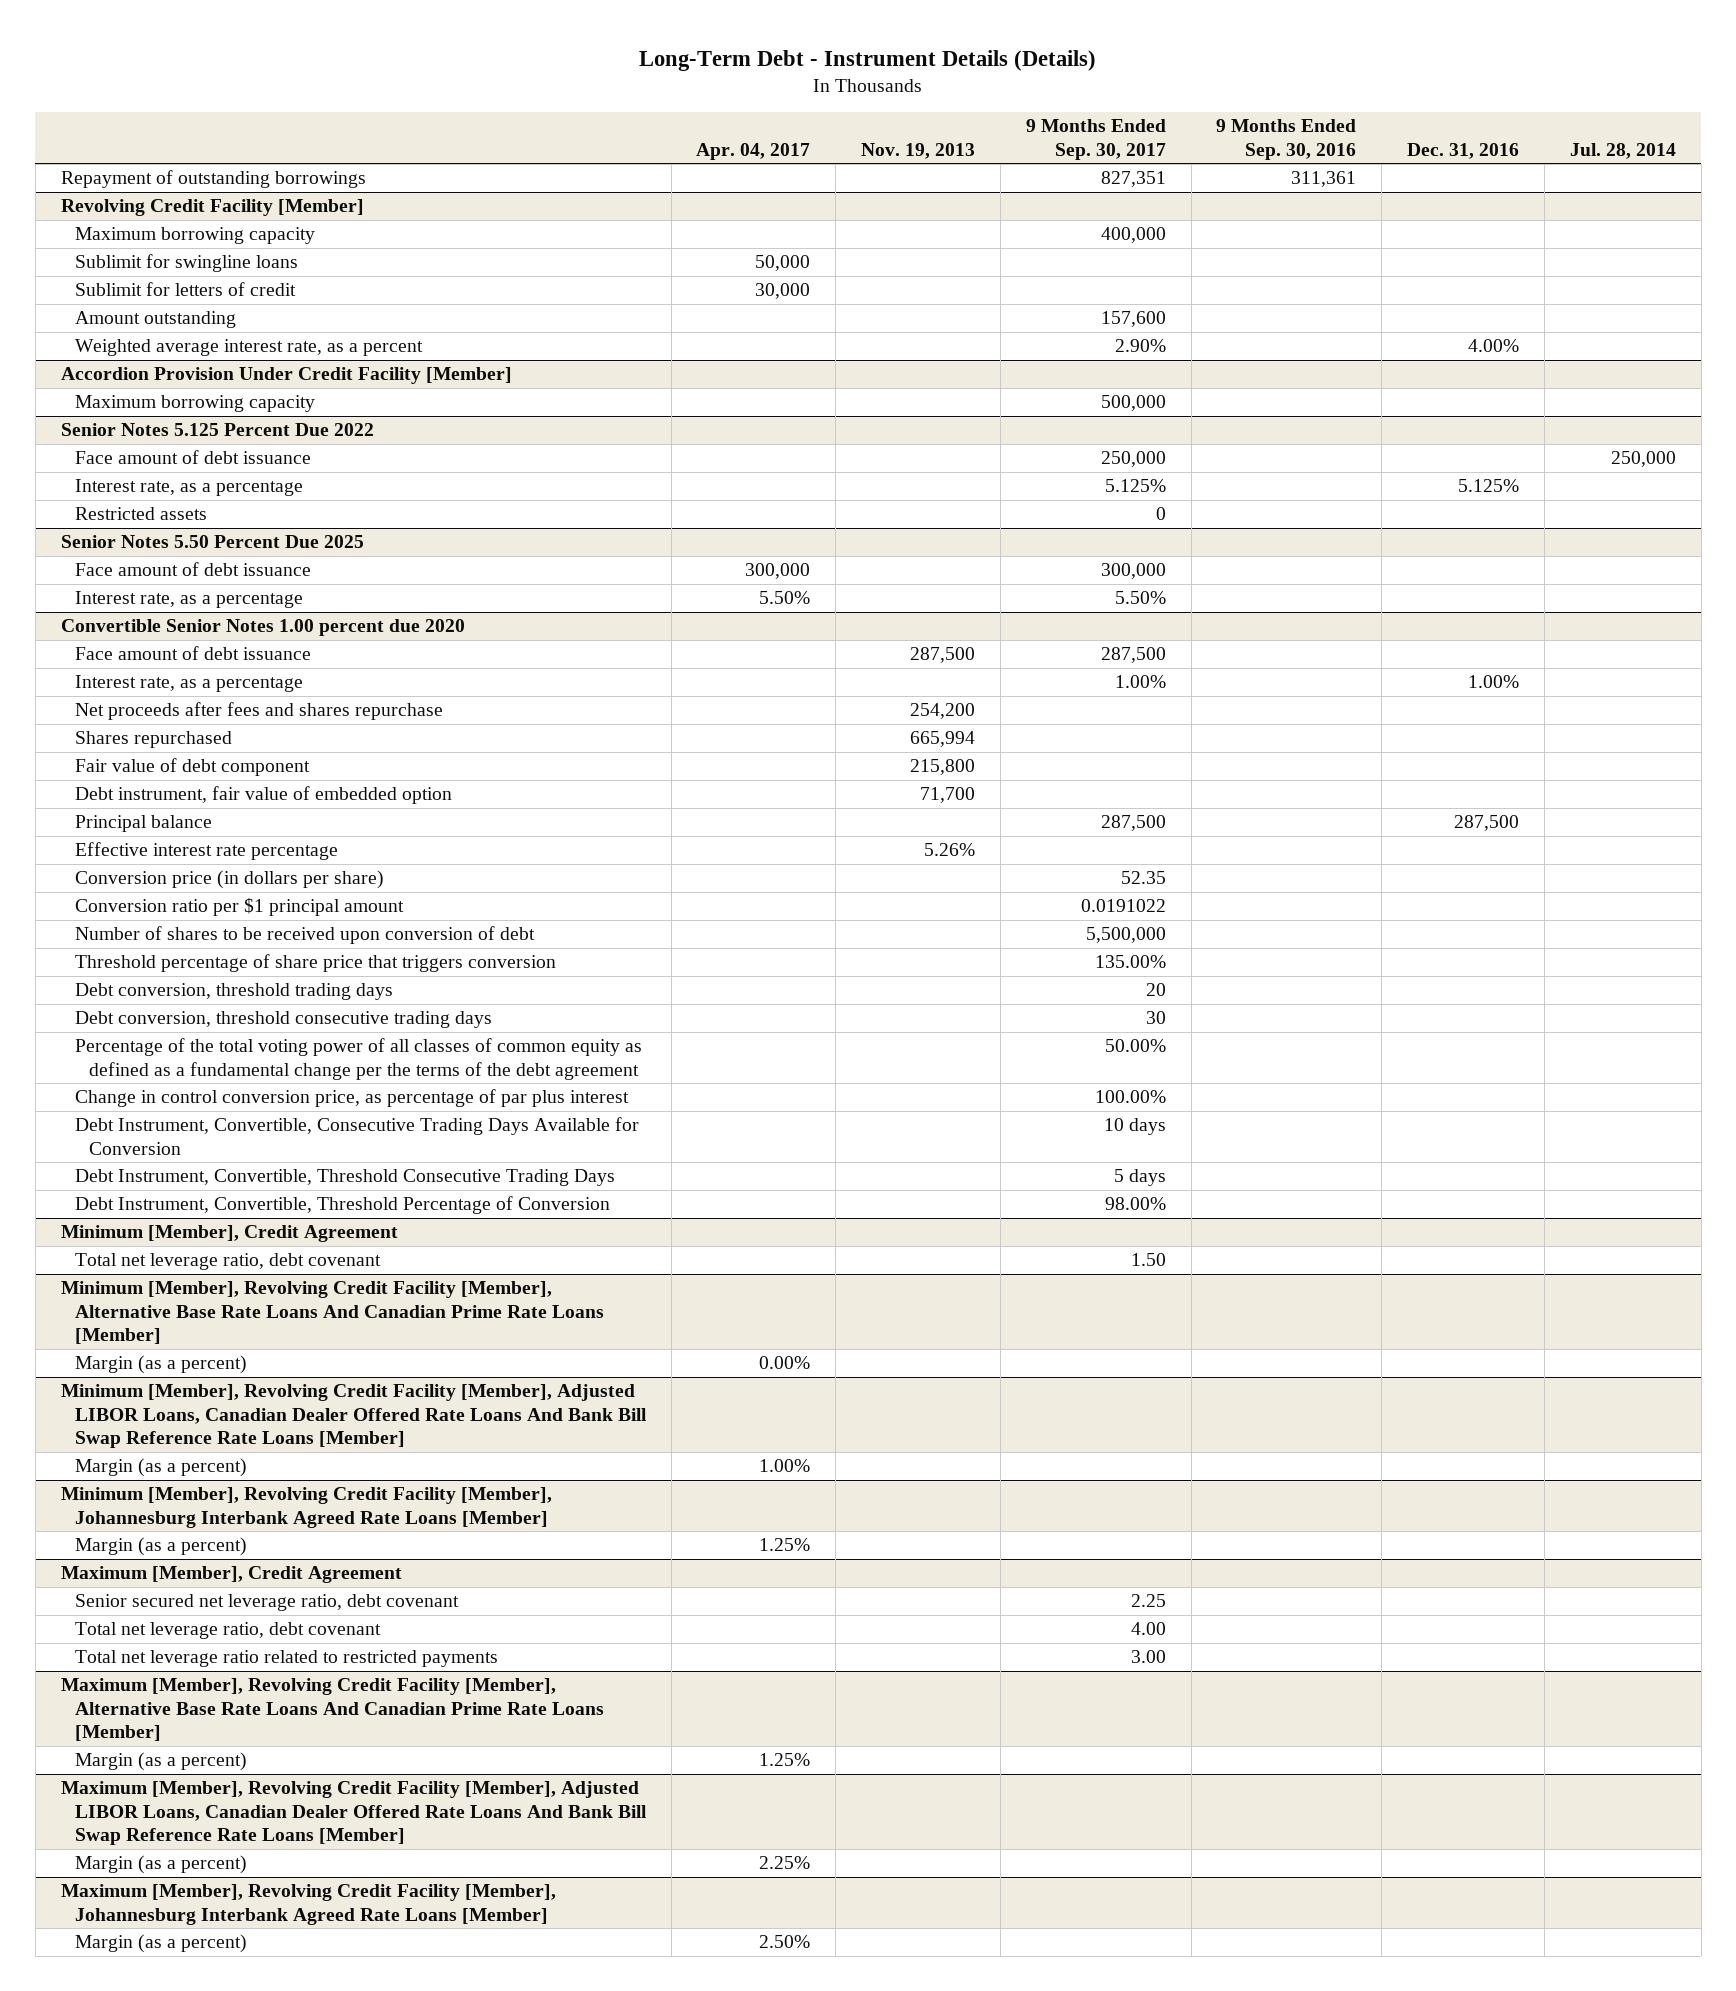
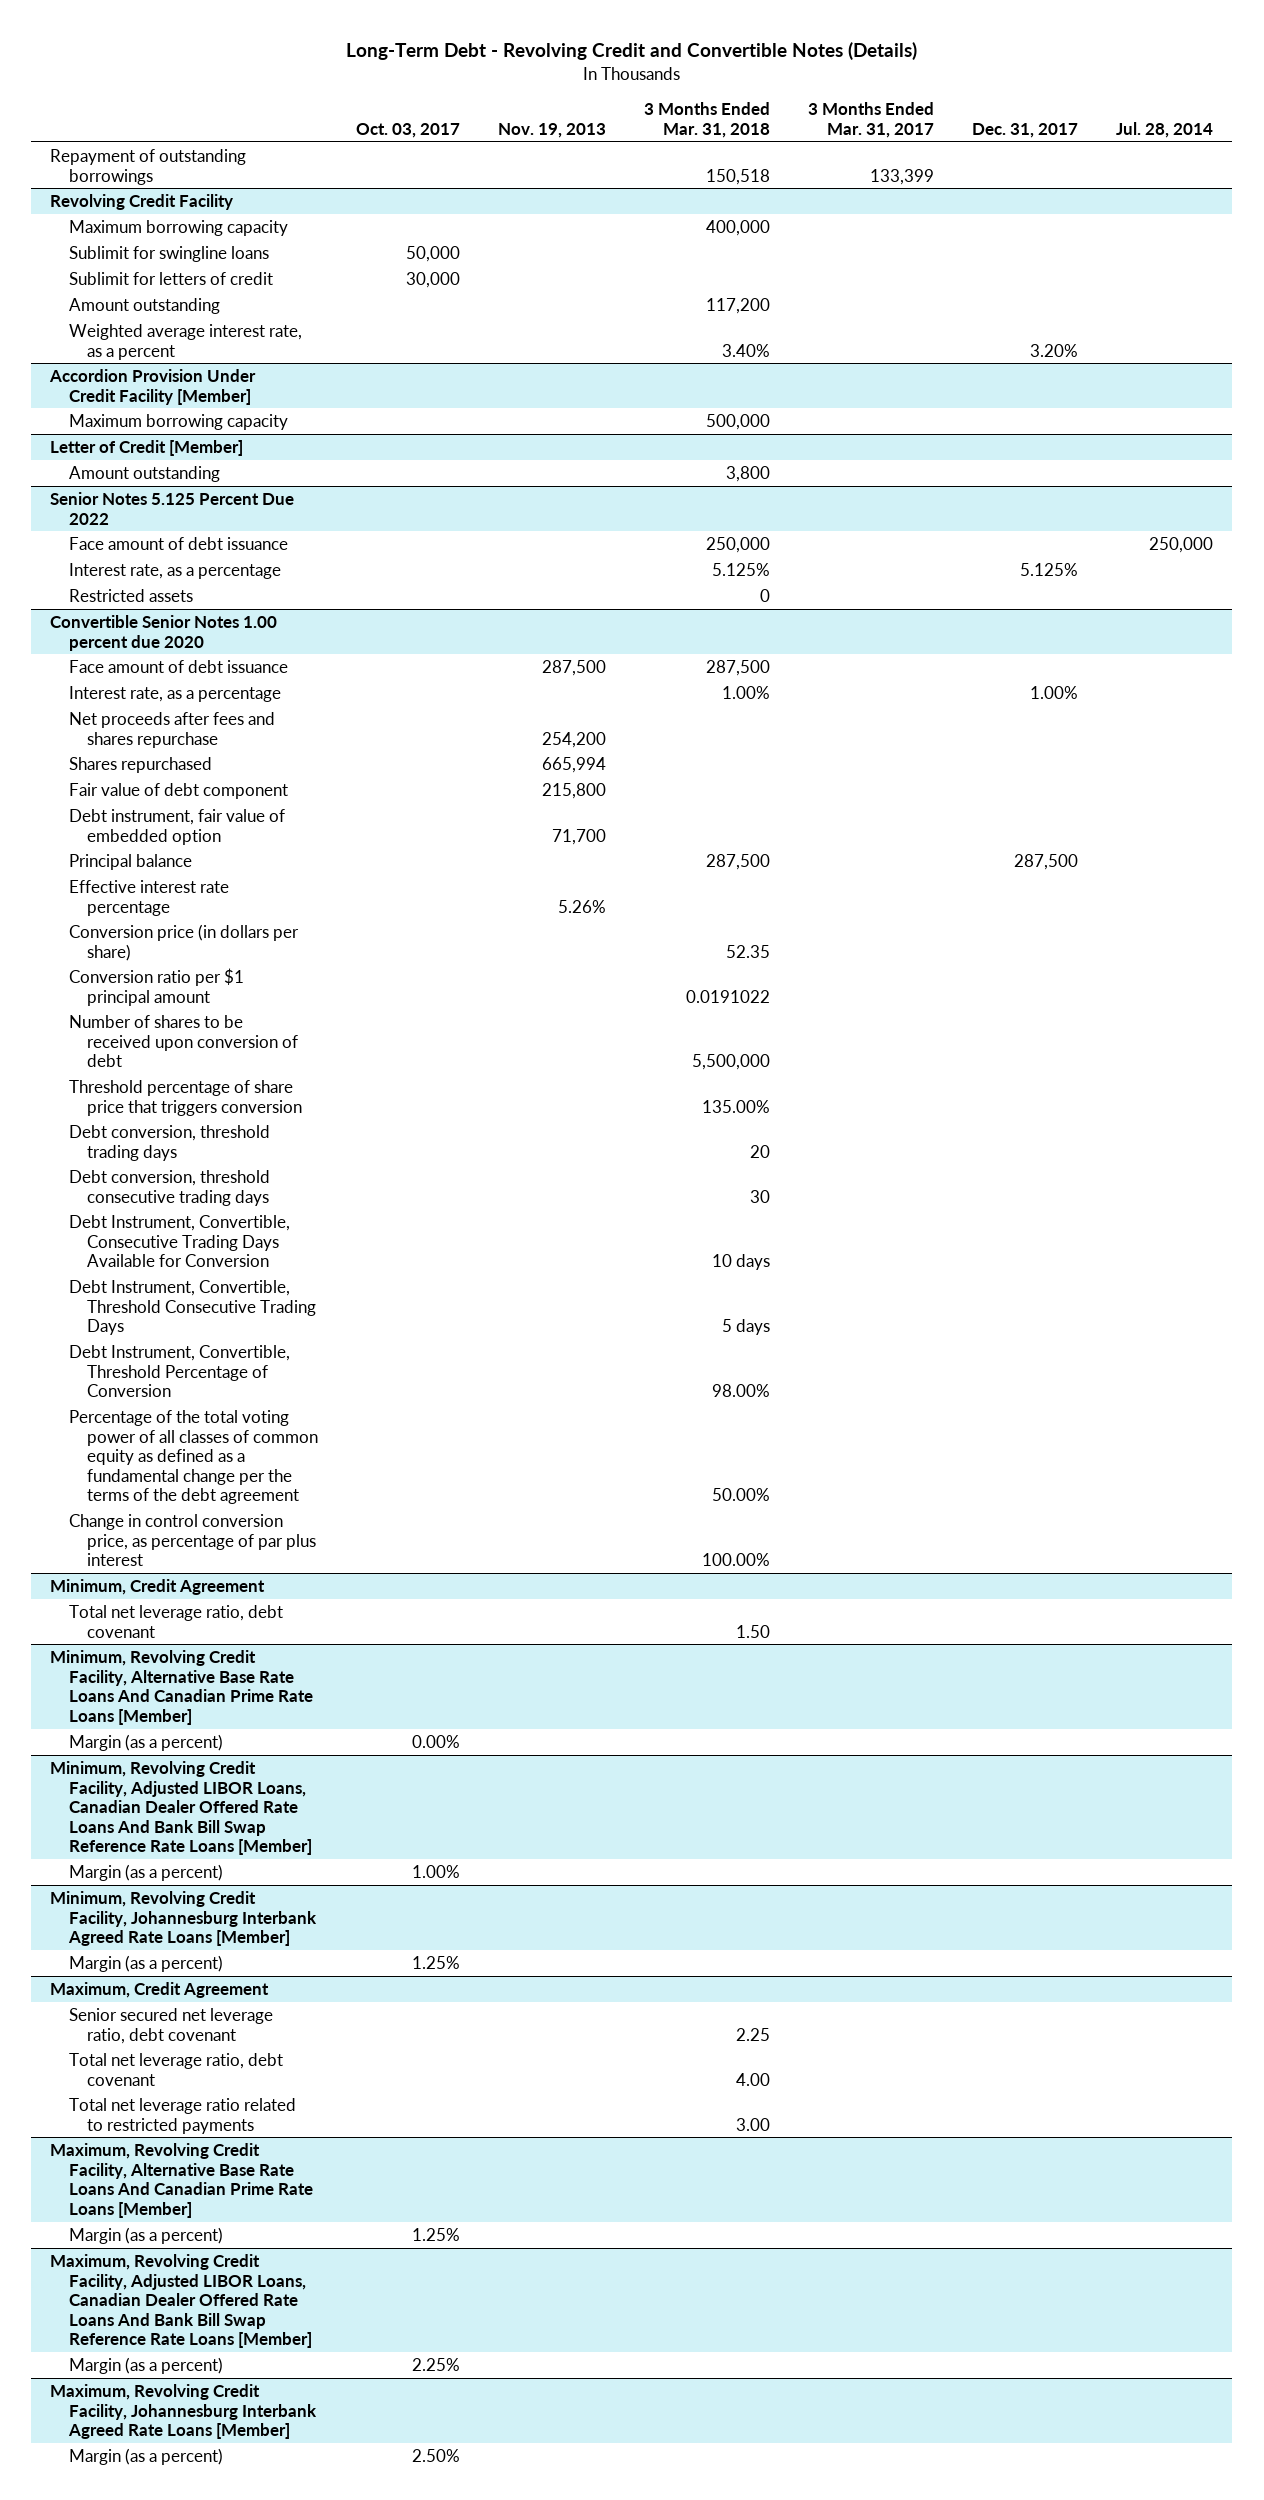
- Long-Term Debt - Instrument Details (Details)
+ Long-Term Debt - Revolving Credit and Convertible Notes (Details)
- | Apr. 04, 2017 | Nov. 19, 2013 | 9 Months Ended Sep. 30, 2017 | 9 Months Ended Sep. 30, 2016 | Dec. 31, 2016 | Jul. 28, 2014
+ | Oct. 03, 2017 | Nov. 19, 2013 | 3 Months Ended Mar. 31, 2018 | 3 Months Ended Mar. 31, 2017 | Dec. 31, 2017 | Jul. 28, 2014
- Revolving Credit Facility [Member]
+ Revolving Credit Facility
+ Letter of Credit [Member]
+ Amount outstanding | | | 3,800 | | |
- Senior Notes 5.50 Percent Due 2025
- Face amount of debt issuance | 300,000 | | 300,000 | | |
- Interest rate, as a percentage | 5.50% | | 5.50% | | |
- Minimum [Member], Credit Agreement
@ Convertible Senior Notes 1.00 percent due 2020
moved down: Percentage of the total voting power of all classes of common equity as defined as a fundamental change per the terms of the debt agreement | | | 50.00% | | |
moved down: Change in control conversion price, as percentage of par plus interest | | | 100.00% | | |
+ Minimum, Credit Agreement
- Minimum [Member], Revolving Credit Facility [Member], Alternative Base Rate Loans And Canadian Prime Rate Loans [Member]
+ Minimum, Revolving Credit Facility, Alternative Base Rate Loans And Canadian Prime Rate Loans [Member]
- Minimum [Member], Revolving Credit Facility [Member], Adjusted LIBOR Loans, Canadian Dealer Offered Rate Loans And Bank Bill Swap Reference Rate Loans [Member]
+ Minimum, Revolving Credit Facility, Adjusted LIBOR Loans, Canadian Dealer Offered Rate Loans And Bank Bill Swap Reference Rate Loans [Member]
- Minimum [Member], Revolving Credit Facility [Member], Johannesburg Interbank Agreed Rate Loans [Member]
+ Minimum, Revolving Credit Facility, Johannesburg Interbank Agreed Rate Loans [Member]
- Maximum [Member], Credit Agreement
+ Maximum, Credit Agreement
- Maximum [Member], Revolving Credit Facility [Member], Alternative Base Rate Loans And Canadian Prime Rate Loans [Member]
+ Maximum, Revolving Credit Facility, Alternative Base Rate Loans And Canadian Prime Rate Loans [Member]
- Maximum [Member], Revolving Credit Facility [Member], Adjusted LIBOR Loans, Canadian Dealer Offered Rate Loans And Bank Bill Swap Reference Rate Loans [Member]
+ Maximum, Revolving Credit Facility, Adjusted LIBOR Loans, Canadian Dealer Offered Rate Loans And Bank Bill Swap Reference Rate Loans [Member]
- Maximum [Member], Revolving Credit Facility [Member], Johannesburg Interbank Agreed Rate Loans [Member]
+ Maximum, Revolving Credit Facility, Johannesburg Interbank Agreed Rate Loans [Member]

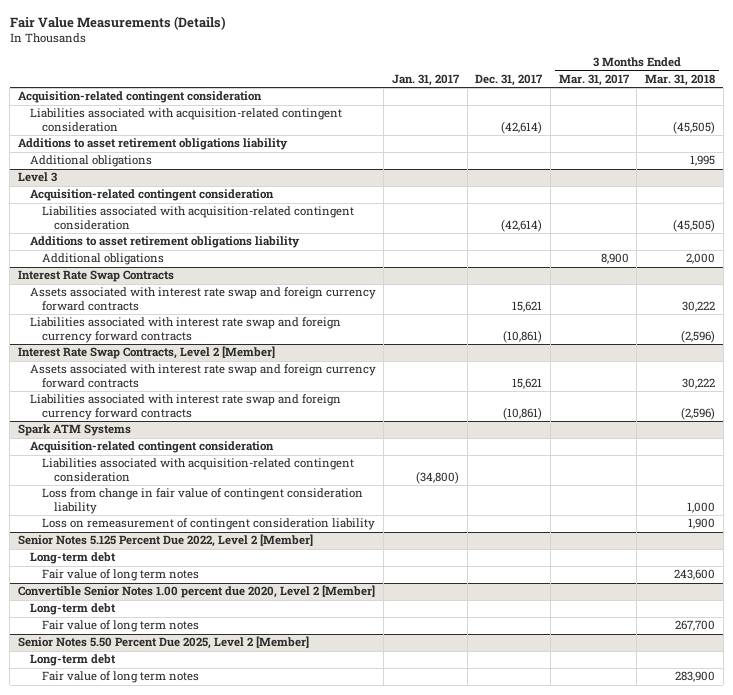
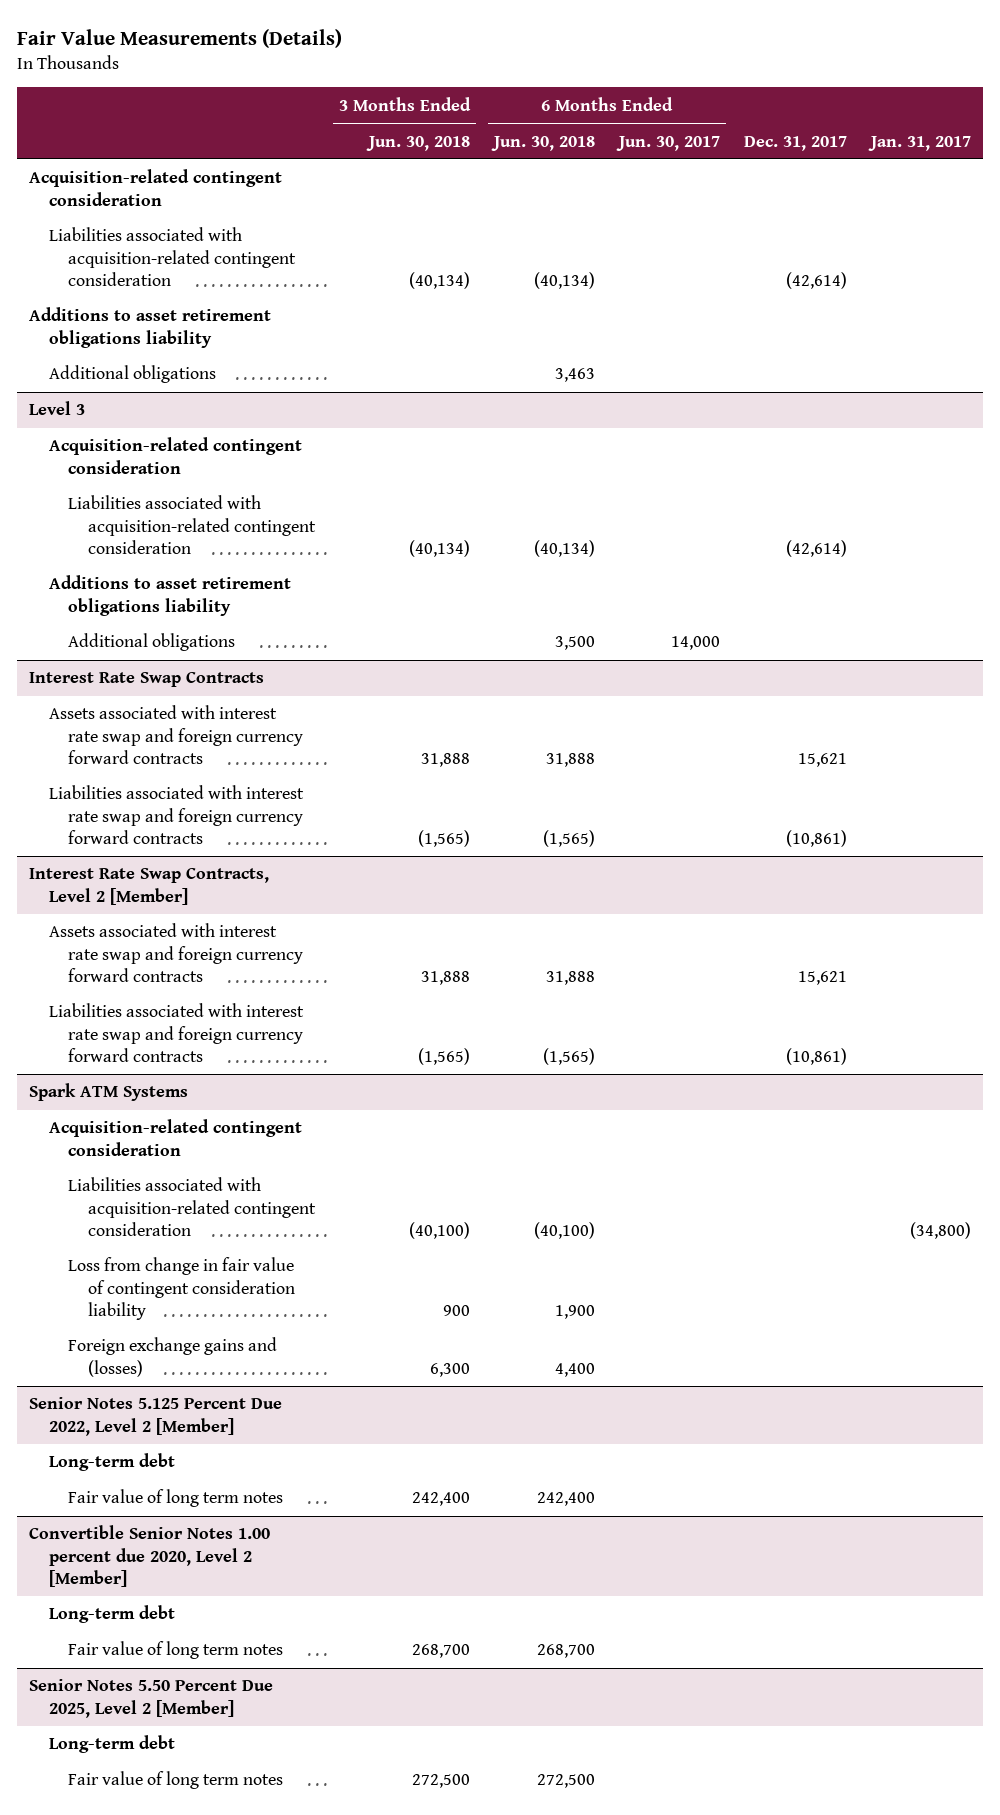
- | Jan. 31, 2017 | Dec. 31, 2017 | 3 Months Ended Mar. 31, 2017 | 3 Months Ended Mar. 31, 2018
+ | 3 Months Ended Jun. 30, 2018 | 6 Months Ended Jun. 30, 2018 | 6 Months Ended Jun. 30, 2017 | Dec. 31, 2017 | Jan. 31, 2017
@ Spark ATM Systems
- Loss on remeasurement of contingent consideration liability | | | | 1,900
+ Foreign exchange gains and (losses) | 6,300 | 4,400 | | |

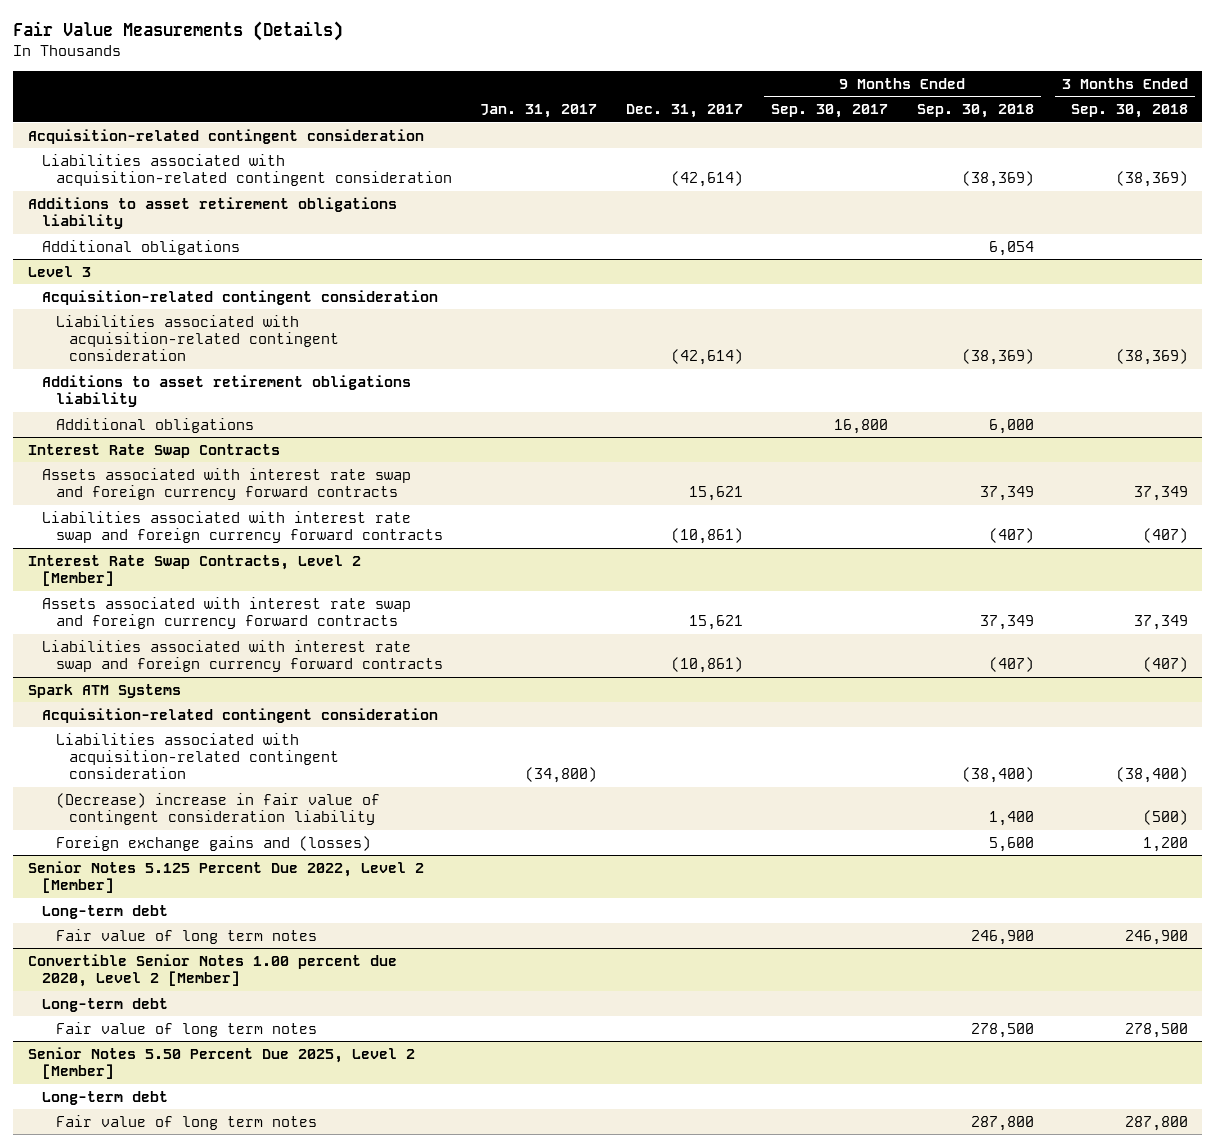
- | 3 Months Ended Jun. 30, 2018 | 6 Months Ended Jun. 30, 2018 | 6 Months Ended Jun. 30, 2017 | Dec. 31, 2017 | Jan. 31, 2017
+ | Jan. 31, 2017 | Dec. 31, 2017 | 9 Months Ended Sep. 30, 2017 | 9 Months Ended Sep. 30, 2018 | 3 Months Ended Sep. 30, 2018
@ Spark ATM Systems
- Loss from change in fair value of contingent consideration liability | 900 | 1,900 | | |
+ (Decrease) increase in fair value of contingent consideration liability | | | | 1,400 | (500)

